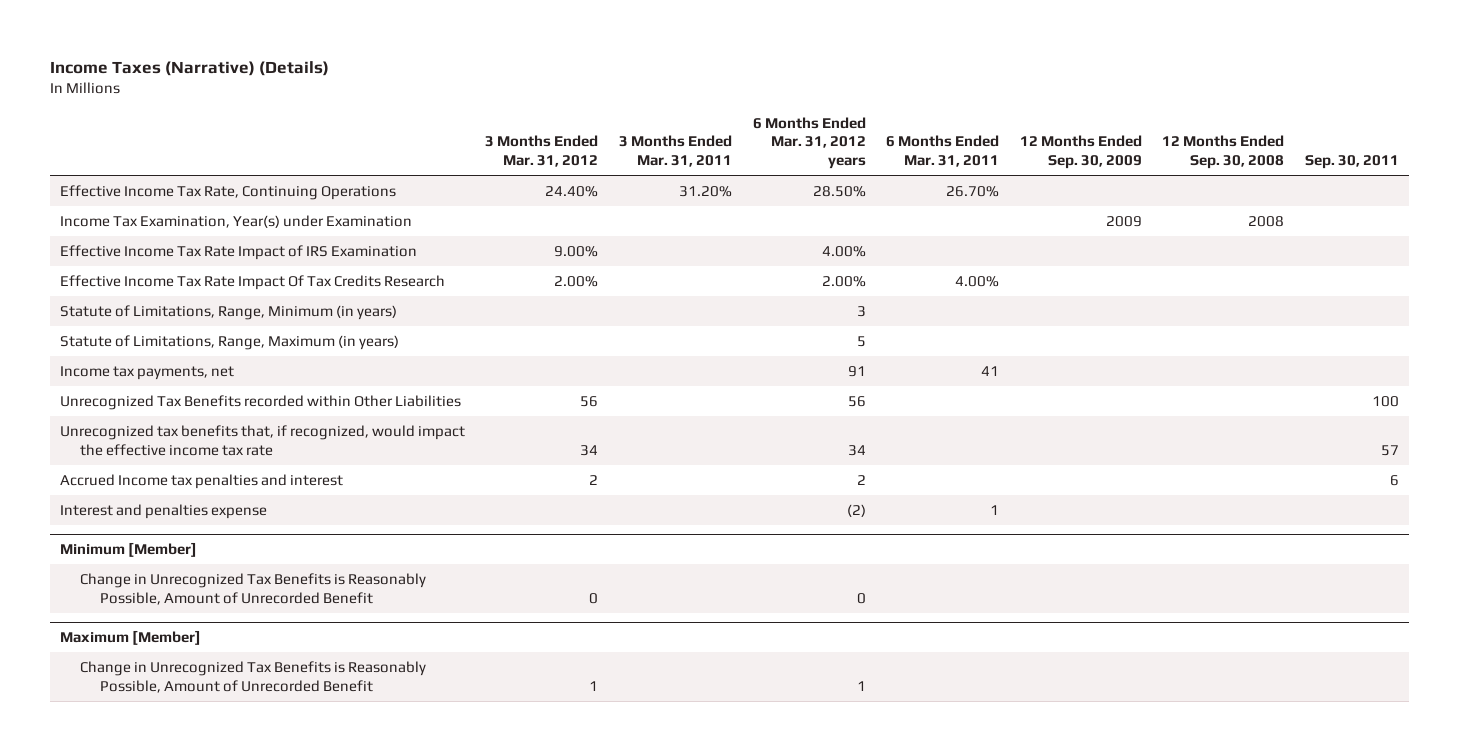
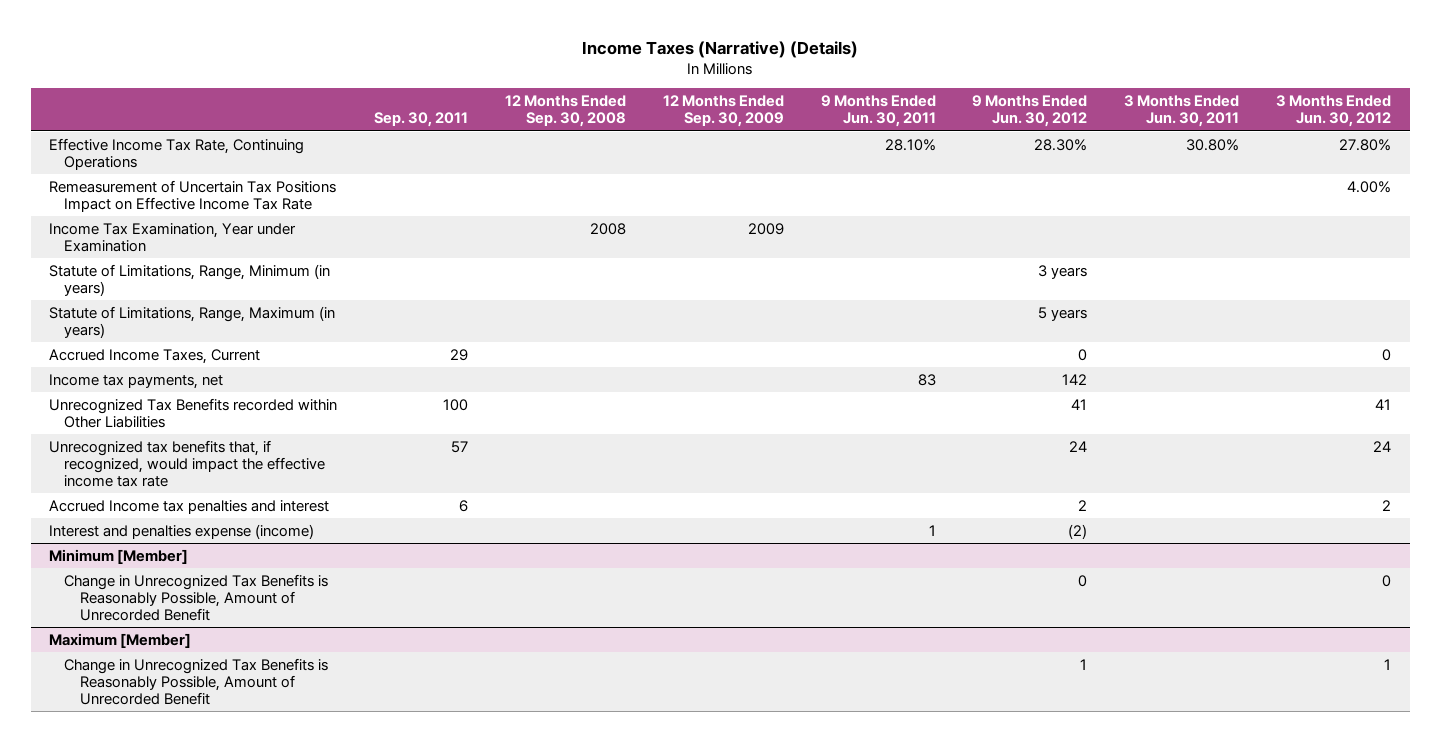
- | 3 Months Ended Mar. 31, 2012 | 3 Months Ended Mar. 31, 2011 | 6 Months Ended Mar. 31, 2012 years | 6 Months Ended Mar. 31, 2011 | 12 Months Ended Sep. 30, 2009 | 12 Months Ended Sep. 30, 2008 | Sep. 30, 2011
+ | Sep. 30, 2011 | 12 Months Ended Sep. 30, 2008 | 12 Months Ended Sep. 30, 2009 | 9 Months Ended Jun. 30, 2011 | 9 Months Ended Jun. 30, 2012 | 3 Months Ended Jun. 30, 2011 | 3 Months Ended Jun. 30, 2012
- Income Tax Examination, Year(s) under Examination | | | | | 2009 | 2008 |
- Effective Income Tax Rate Impact of IRS Examination | 9.00% | | 4.00% | | | |
- Effective Income Tax Rate Impact Of Tax Credits Research | 2.00% | | 2.00% | 4.00% | | |
+ Remeasurement of Uncertain Tax Positions Impact on Effective Income Tax Rate | | | | | | | 4.00%
+ Income Tax Examination, Year under Examination | | 2008 | 2009 | | | |
+ Accrued Income Taxes, Current | 29 | | | | 0 | | 0
- Interest and penalties expense | | | (2) | 1 | | |
+ Interest and penalties expense (income) | | | | 1 | (2) | |

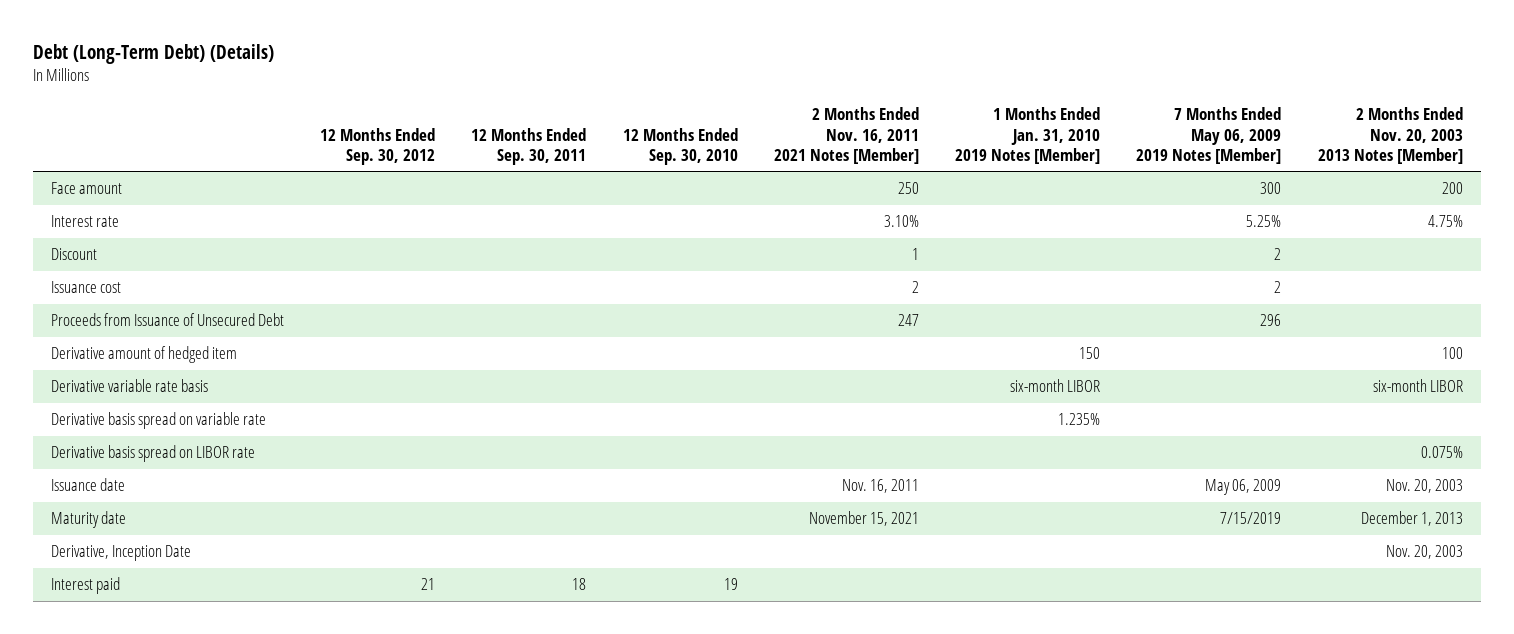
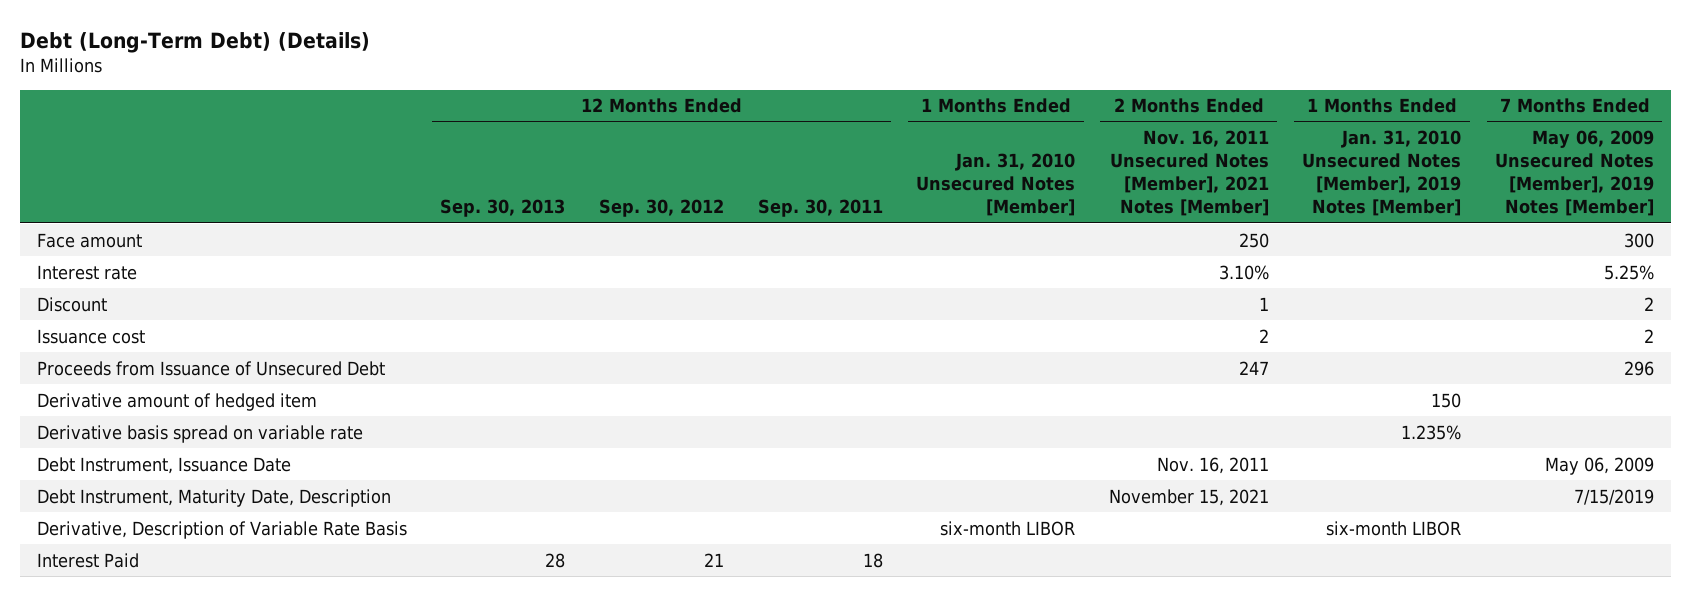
- | 12 Months Ended Sep. 30, 2012 | 12 Months Ended Sep. 30, 2011 | 12 Months Ended Sep. 30, 2010 | 2 Months Ended Nov. 16, 2011 2021 Notes [Member] | 1 Months Ended Jan. 31, 2010 2019 Notes [Member] | 7 Months Ended May 06, 2009 2019 Notes [Member] | 2 Months Ended Nov. 20, 2003 2013 Notes [Member]
+ | 12 Months Ended Sep. 30, 2013 | 12 Months Ended Sep. 30, 2012 | 12 Months Ended Sep. 30, 2011 | 1 Months Ended Jan. 31, 2010 Unsecured Notes [Member] | 2 Months Ended Nov. 16, 2011 Unsecured Notes [Member], 2021 Notes [Member] | 1 Months Ended Jan. 31, 2010 Unsecured Notes [Member], 2019 Notes [Member] | 7 Months Ended May 06, 2009 Unsecured Notes [Member], 2019 Notes [Member]
- Derivative variable rate basis | | | | | six-month LIBOR | | six-month LIBOR
- Derivative basis spread on LIBOR rate | | | | | | | 0.075%
- Issuance date | | | | Nov. 16, 2011 | | May 06, 2009 | Nov. 20, 2003
- Maturity date | | | | November 15, 2021 | | 7/15/2019 | December 1, 2013
- Derivative, Inception Date | | | | | | | Nov. 20, 2003
- Interest paid | 21 | 18 | 19 | | | |
+ Debt Instrument, Issuance Date | | | | | Nov. 16, 2011 | | May 06, 2009
+ Debt Instrument, Maturity Date, Description | | | | | November 15, 2021 | | 7/15/2019
+ Derivative, Description of Variable Rate Basis | | | | six-month LIBOR | | six-month LIBOR |
+ Interest Paid | 28 | 21 | 18 | | | |

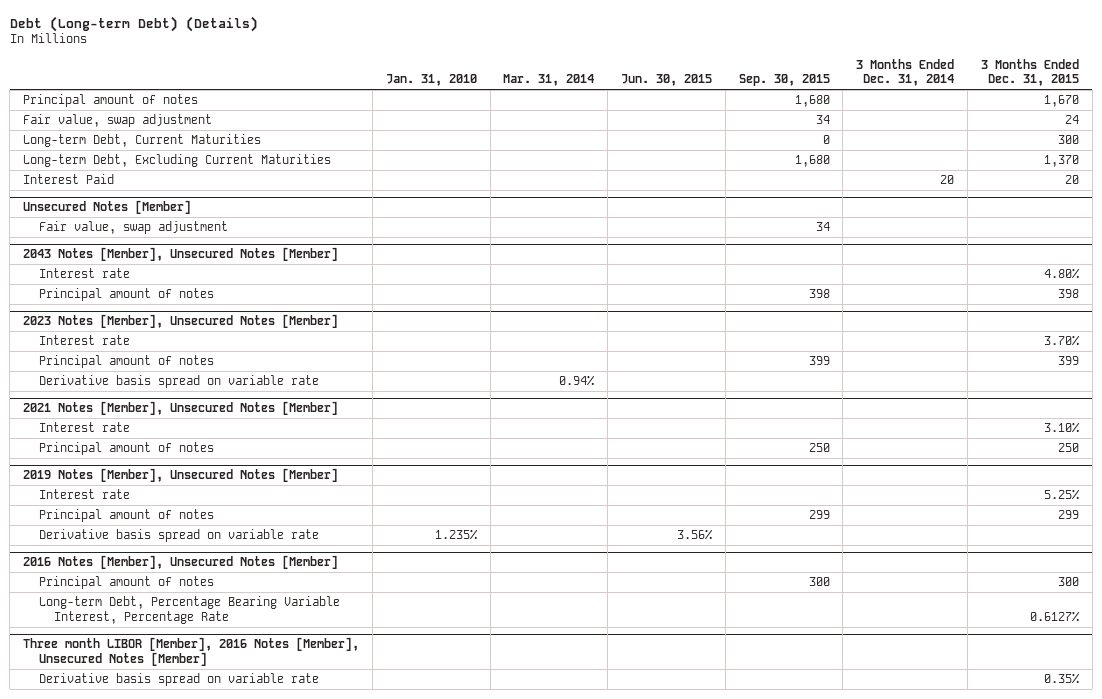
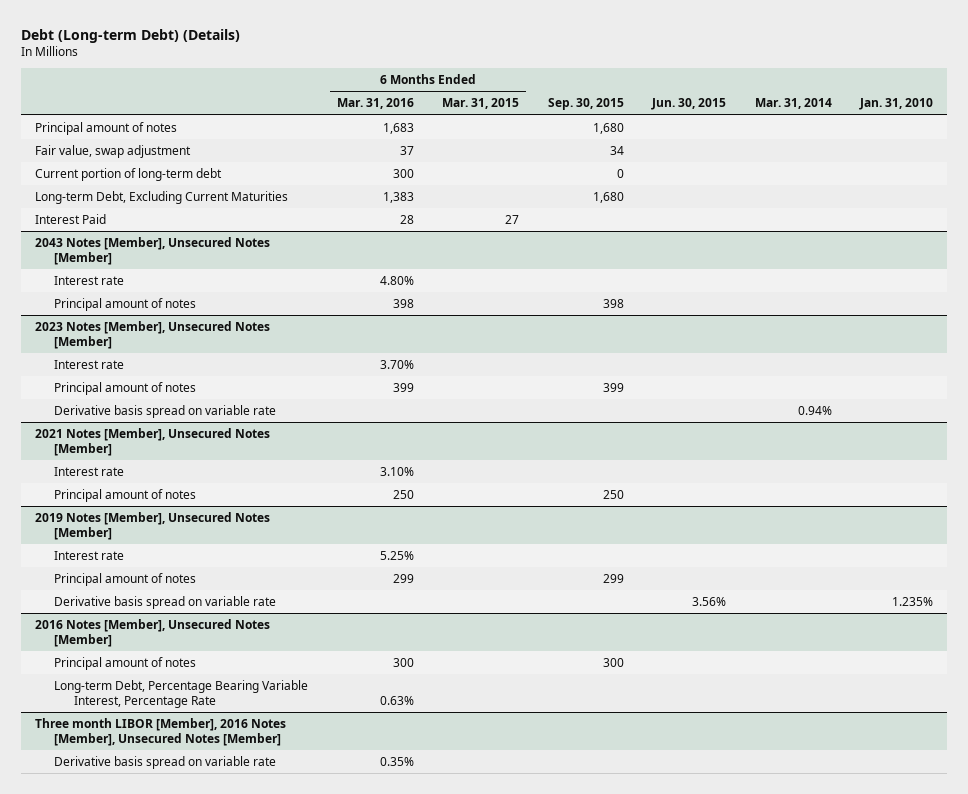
- | Jan. 31, 2010 | Mar. 31, 2014 | Jun. 30, 2015 | Sep. 30, 2015 | 3 Months Ended Dec. 31, 2014 | 3 Months Ended Dec. 31, 2015
+ | 6 Months Ended Mar. 31, 2016 | 6 Months Ended Mar. 31, 2015 | Sep. 30, 2015 | Jun. 30, 2015 | Mar. 31, 2014 | Jan. 31, 2010
- Long-term Debt, Current Maturities | | | | 0 | | 300
+ Current portion of long-term debt | 300 | | 0 | | |
- Unsecured Notes [Member]
- Fair value, swap adjustment | | | | 34 | |

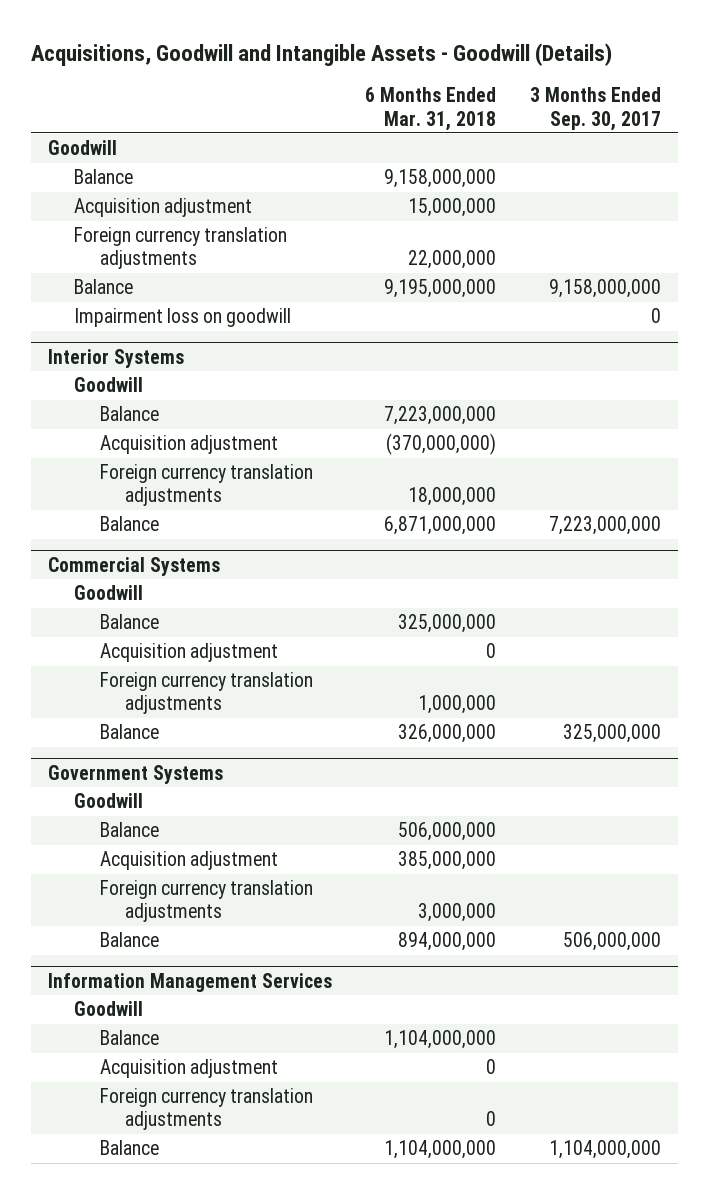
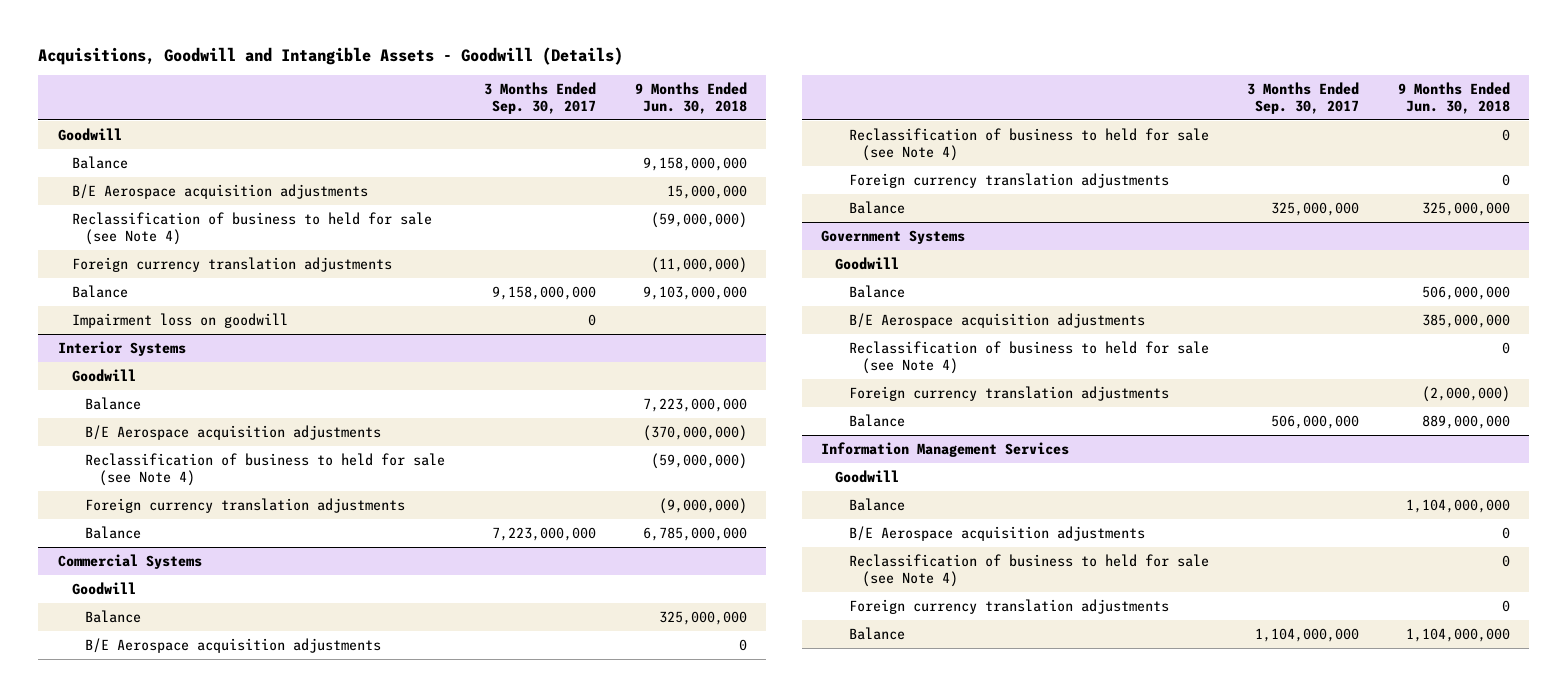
- | 6 Months Ended Mar. 31, 2018 | 3 Months Ended Sep. 30, 2017
+ | 3 Months Ended Sep. 30, 2017 | 9 Months Ended Jun. 30, 2018
- Acquisition adjustment | 15,000,000 |
+ B/E Aerospace acquisition adjustments | | 15,000,000
+ Reclassification of business to held for sale (see Note 4) | | (59,000,000)
@ Interior Systems
- Acquisition adjustment | (370,000,000) |
+ B/E Aerospace acquisition adjustments | | (370,000,000)
+ Reclassification of business to held for sale (see Note 4) | | (59,000,000)
@ Commercial Systems
- Acquisition adjustment | 0 |
+ B/E Aerospace acquisition adjustments | | 0
+ Reclassification of business to held for sale (see Note 4) | | 0
@ Government Systems
- Acquisition adjustment | 385,000,000 |
+ B/E Aerospace acquisition adjustments | | 385,000,000
+ Reclassification of business to held for sale (see Note 4) | | 0
@ Information Management Services
- Acquisition adjustment | 0 |
+ B/E Aerospace acquisition adjustments | | 0
+ Reclassification of business to held for sale (see Note 4) | | 0

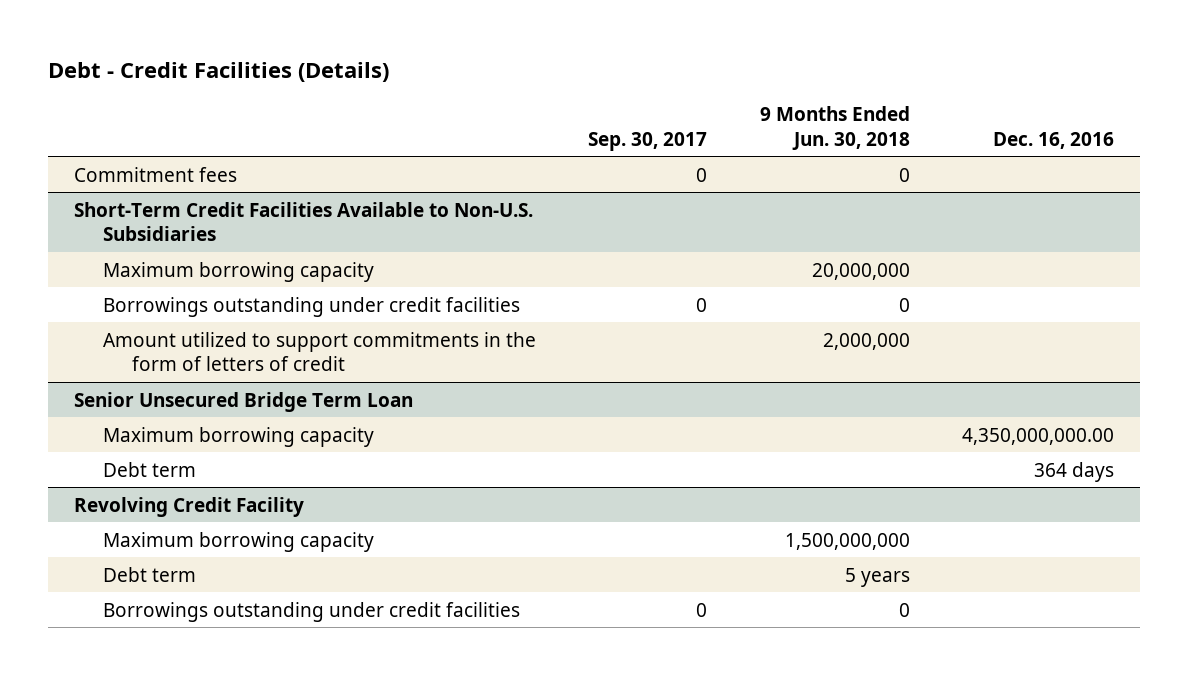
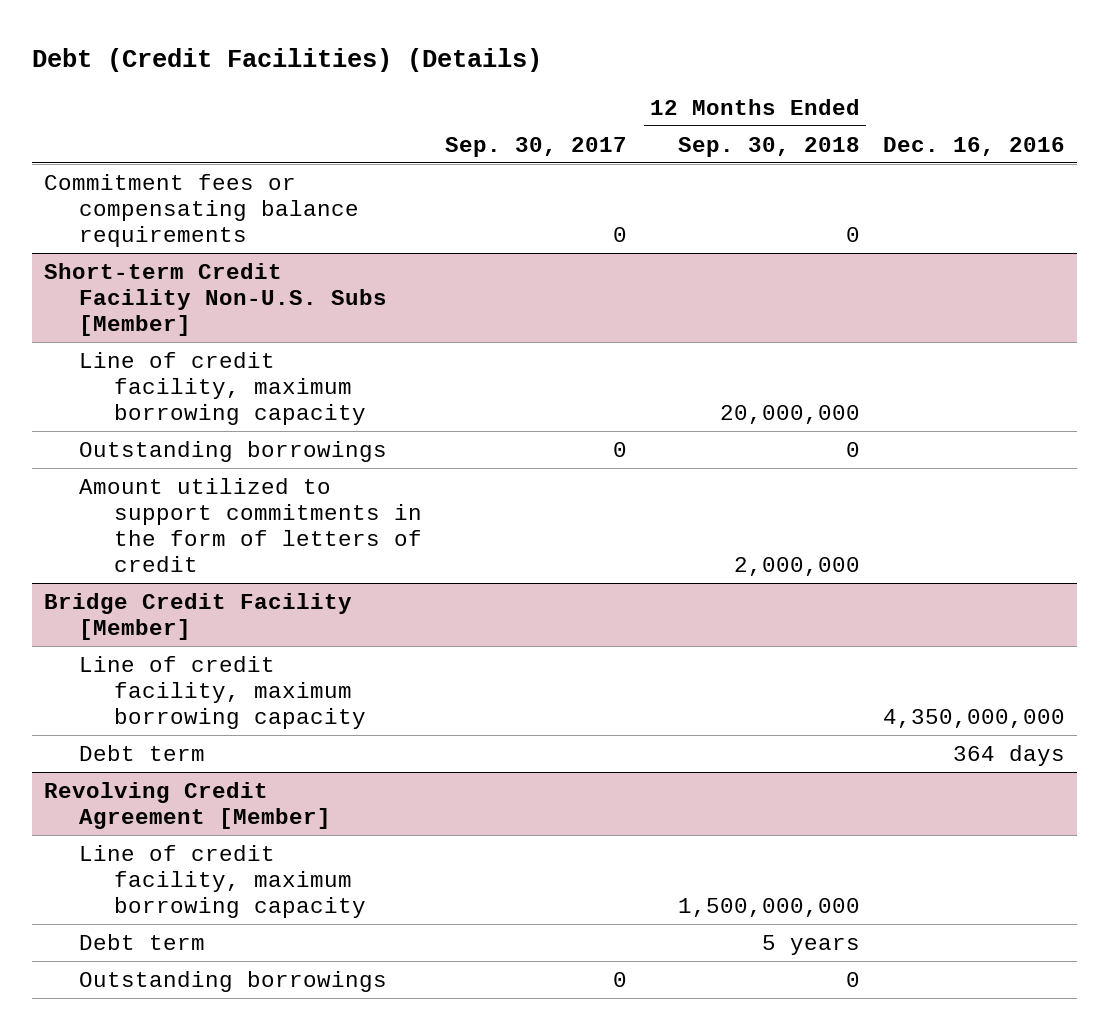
- Debt - Credit Facilities (Details)
+ Debt (Credit Facilities) (Details)
- | Sep. 30, 2017 | 9 Months Ended Jun. 30, 2018 | Dec. 16, 2016
+ | Sep. 30, 2017 | 12 Months Ended Sep. 30, 2018 | Dec. 16, 2016
- Commitment fees | 0 | 0 |
- Short-Term Credit Facilities Available to Non-U.S. Subsidiaries
- Maximum borrowing capacity | | 20,000,000 |
- Borrowings outstanding under credit facilities | 0 | 0 |
+ Commitment fees or compensating balance requirements | 0 | 0 |
+ Short-term Credit Facility Non-U.S. Subs [Member]
+ Line of credit facility, maximum borrowing capacity | | 20,000,000 |
+ Outstanding borrowings | 0 | 0 |
- Senior Unsecured Bridge Term Loan
- Maximum borrowing capacity | | | 4,350,000,000.00
+ Bridge Credit Facility [Member]
+ Line of credit facility, maximum borrowing capacity | | | 4,350,000,000
- Revolving Credit Facility
- Maximum borrowing capacity | | 1,500,000,000 |
+ Revolving Credit Agreement [Member]
+ Line of credit facility, maximum borrowing capacity | | 1,500,000,000 |
- Borrowings outstanding under credit facilities | 0 | 0 |
+ Outstanding borrowings | 0 | 0 |

